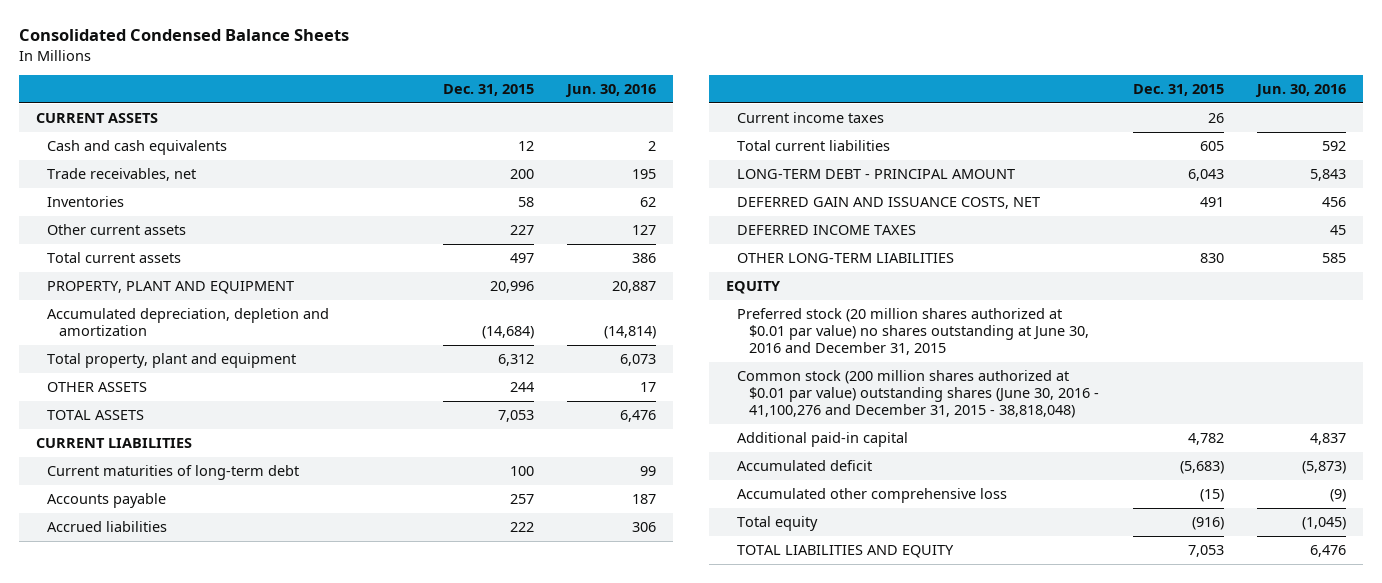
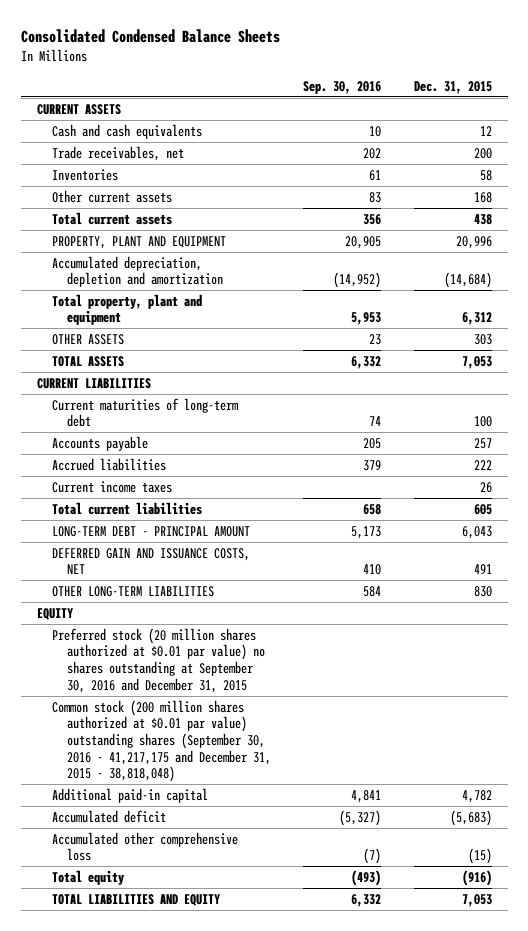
- | Dec. 31, 2015 | Jun. 30, 2016
+ | Sep. 30, 2016 | Dec. 31, 2015
- Other current assets | 227 | 127
- Total current assets | 497 | 386
+ Other current assets | 83 | 168
+ Total current assets | 356 | 438
- OTHER ASSETS | 244 | 17
+ OTHER ASSETS | 23 | 303
- DEFERRED INCOME TAXES | | 45
- Preferred stock (20 million shares authorized at $0.01 par value) no shares outstanding at June 30, 2016 and December 31, 2015
- Common stock (200 million shares authorized at $0.01 par value) outstanding shares (June 30, 2016 - 41,100,276 and December 31, 2015 - 38,818,048)
+ Preferred stock (20 million shares authorized at $0.01 par value) no shares outstanding at September 30, 2016 and December 31, 2015
+ Common stock (200 million shares authorized at $0.01 par value) outstanding shares (September 30, 2016 - 41,217,175 and December 31, 2015 - 38,818,048)

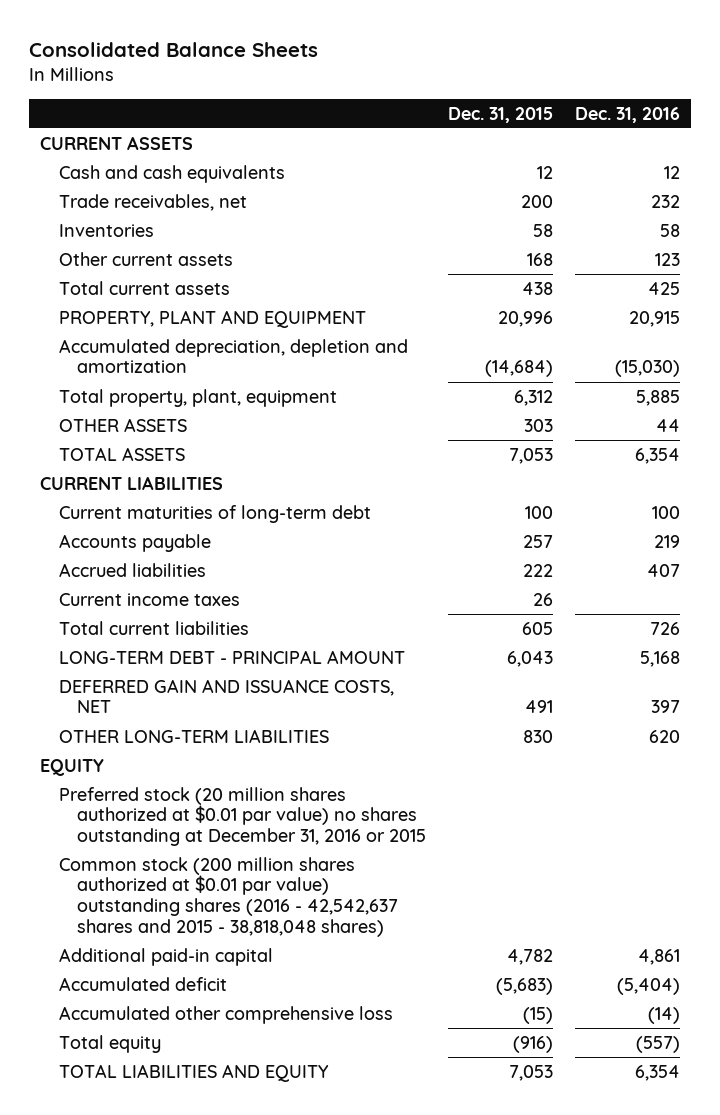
- Consolidated Condensed Balance Sheets
+ Consolidated Balance Sheets
- | Sep. 30, 2016 | Dec. 31, 2015
+ | Dec. 31, 2015 | Dec. 31, 2016
- Total property, plant and equipment | 5,953 | 6,312
+ Total property, plant, equipment | 6,312 | 5,885
- Preferred stock (20 million shares authorized at $0.01 par value) no shares outstanding at September 30, 2016 and December 31, 2015
- Common stock (200 million shares authorized at $0.01 par value) outstanding shares (September 30, 2016 - 41,217,175 and December 31, 2015 - 38,818,048)
+ Preferred stock (20 million shares authorized at $0.01 par value) no shares outstanding at December 31, 2016 or 2015
+ Common stock (200 million shares authorized at $0.01 par value) outstanding shares (2016 - 42,542,637 shares and 2015 - 38,818,048 shares)

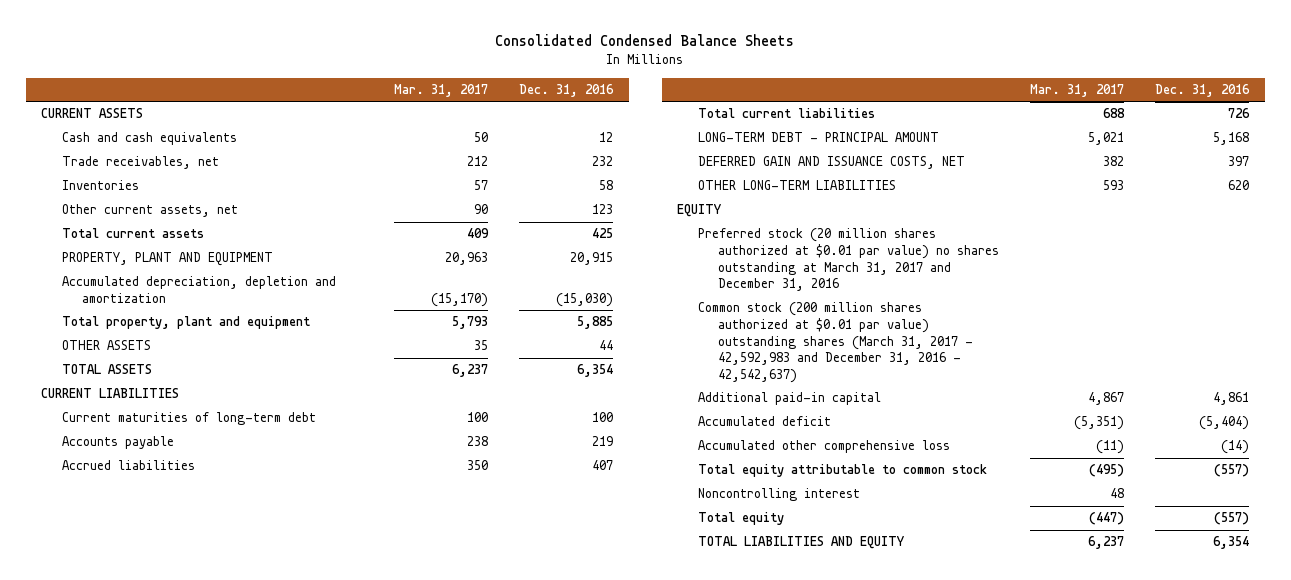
- Consolidated Balance Sheets
+ Consolidated Condensed Balance Sheets
- | Dec. 31, 2015 | Dec. 31, 2016
+ | Mar. 31, 2017 | Dec. 31, 2016
- Other current assets | 168 | 123
+ Other current assets, net | 90 | 123
- Total property, plant, equipment | 6,312 | 5,885
+ Total property, plant and equipment | 5,793 | 5,885
- Current income taxes | 26 |
- Preferred stock (20 million shares authorized at $0.01 par value) no shares outstanding at December 31, 2016 or 2015
- Common stock (200 million shares authorized at $0.01 par value) outstanding shares (2016 - 42,542,637 shares and 2015 - 38,818,048 shares)
+ Preferred stock (20 million shares authorized at $0.01 par value) no shares outstanding at March 31, 2017 and December 31, 2016
+ Common stock (200 million shares authorized at $0.01 par value) outstanding shares (March 31, 2017 - 42,592,983 and December 31, 2016 - 42,542,637)
+ Total equity attributable to common stock | (495) | (557)
+ Noncontrolling interest | 48 |

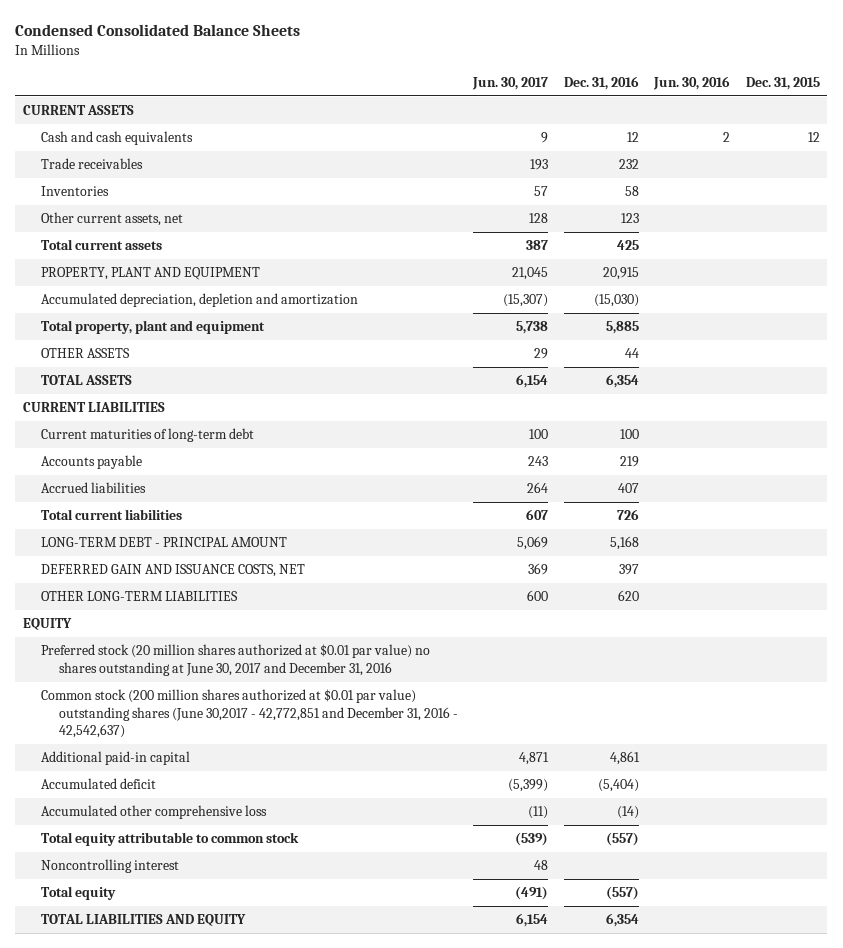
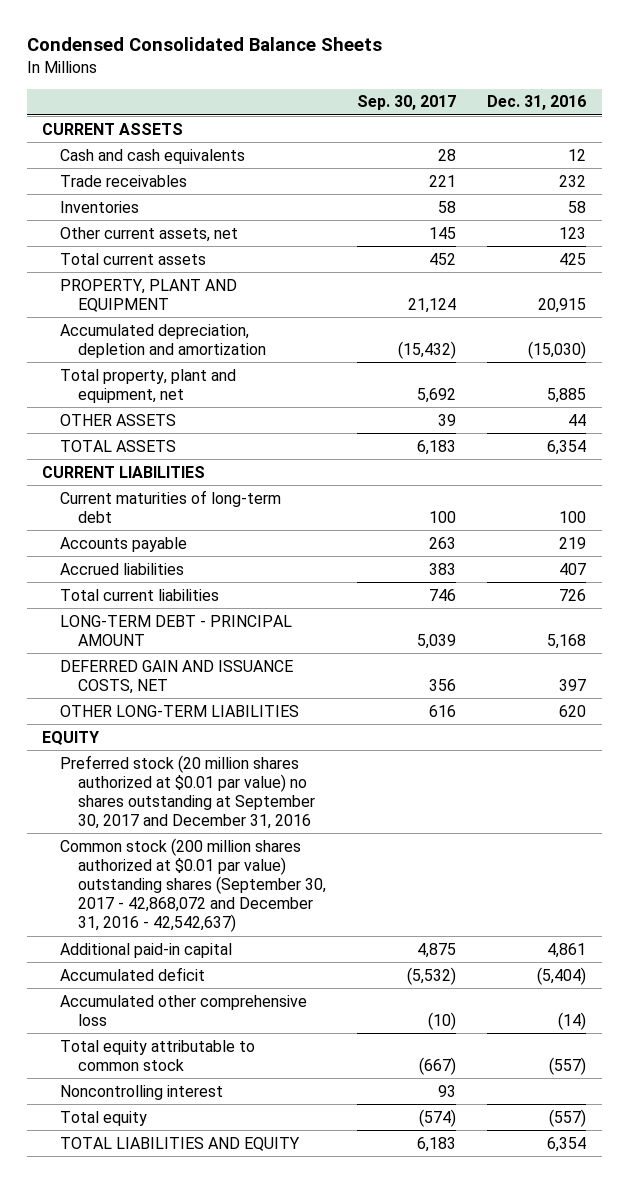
- | Jun. 30, 2017 | Dec. 31, 2016 | Jun. 30, 2016 | Dec. 31, 2015
+ | Sep. 30, 2017 | Dec. 31, 2016
- Total property, plant and equipment | 5,738 | 5,885 | |
+ Total property, plant and equipment, net | 5,692 | 5,885
- Preferred stock (20 million shares authorized at $0.01 par value) no shares outstanding at June 30, 2017 and December 31, 2016
- Common stock (200 million shares authorized at $0.01 par value) outstanding shares (June 30,2017 - 42,772,851 and December 31, 2016 - 42,542,637)
+ Preferred stock (20 million shares authorized at $0.01 par value) no shares outstanding at September 30, 2017 and December 31, 2016
+ Common stock (200 million shares authorized at $0.01 par value) outstanding shares (September 30, 2017 - 42,868,072 and December 31, 2016 - 42,542,637)

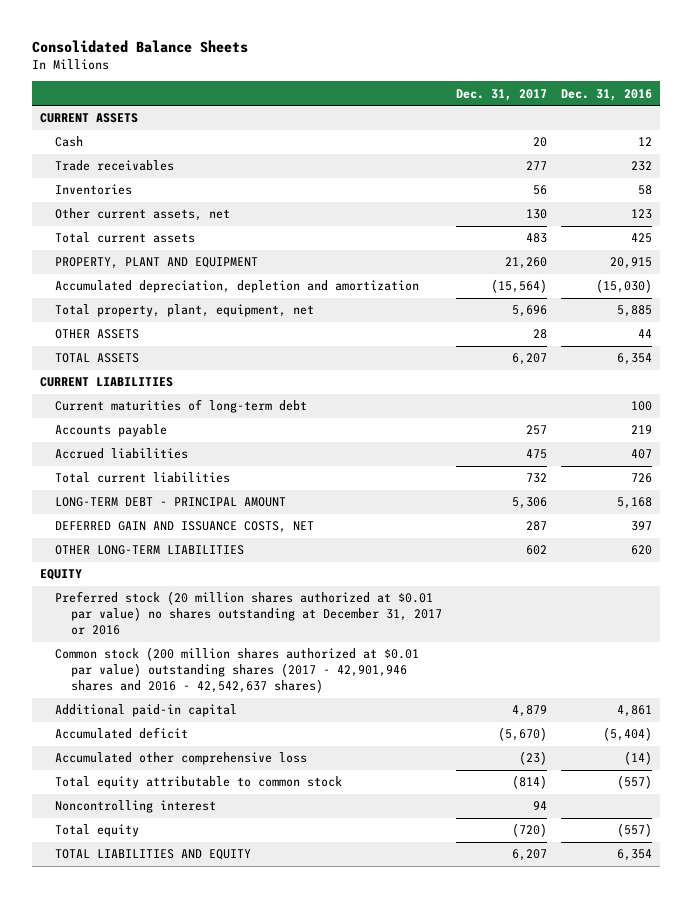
- Condensed Consolidated Balance Sheets
+ Consolidated Balance Sheets
- | Sep. 30, 2017 | Dec. 31, 2016
+ | Dec. 31, 2017 | Dec. 31, 2016
- Cash and cash equivalents | 28 | 12
+ Cash | 20 | 12
- Total property, plant and equipment, net | 5,692 | 5,885
+ Total property, plant, equipment, net | 5,696 | 5,885
- Preferred stock (20 million shares authorized at $0.01 par value) no shares outstanding at September 30, 2017 and December 31, 2016
- Common stock (200 million shares authorized at $0.01 par value) outstanding shares (September 30, 2017 - 42,868,072 and December 31, 2016 - 42,542,637)
+ Preferred stock (20 million shares authorized at $0.01 par value) no shares outstanding at December 31, 2017 or 2016
+ Common stock (200 million shares authorized at $0.01 par value) outstanding shares (2017 - 42,901,946 shares and 2016 - 42,542,637 shares)

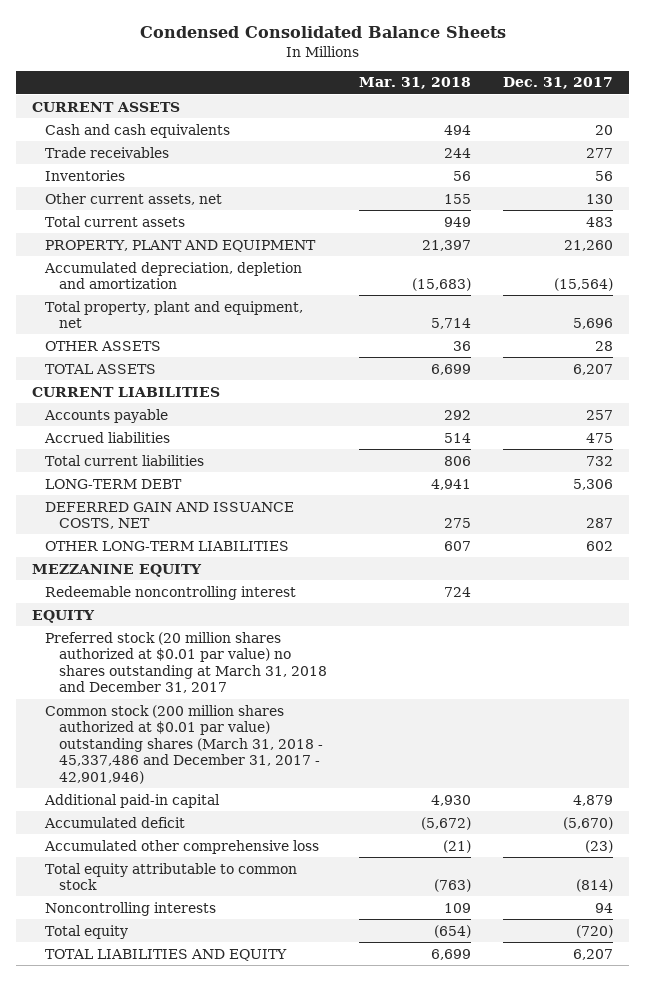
- Consolidated Balance Sheets
+ Condensed Consolidated Balance Sheets
- | Dec. 31, 2017 | Dec. 31, 2016
+ | Mar. 31, 2018 | Dec. 31, 2017
- Cash | 20 | 12
+ Cash and cash equivalents | 494 | 20
- Total property, plant, equipment, net | 5,696 | 5,885
+ Total property, plant and equipment, net | 5,714 | 5,696
- Current maturities of long-term debt | | 100
- LONG-TERM DEBT - PRINCIPAL AMOUNT | 5,306 | 5,168
+ LONG-TERM DEBT | 4,941 | 5,306
+ MEZZANINE EQUITY
+ Redeemable noncontrolling interest | 724 |
- Preferred stock (20 million shares authorized at $0.01 par value) no shares outstanding at December 31, 2017 or 2016
- Common stock (200 million shares authorized at $0.01 par value) outstanding shares (2017 - 42,901,946 shares and 2016 - 42,542,637 shares)
+ Preferred stock (20 million shares authorized at $0.01 par value) no shares outstanding at March 31, 2018 and December 31, 2017
+ Common stock (200 million shares authorized at $0.01 par value) outstanding shares (March 31, 2018 - 45,337,486 and December 31, 2017 - 42,901,946)
- Noncontrolling interest | 94 |
+ Noncontrolling interests | 109 | 94

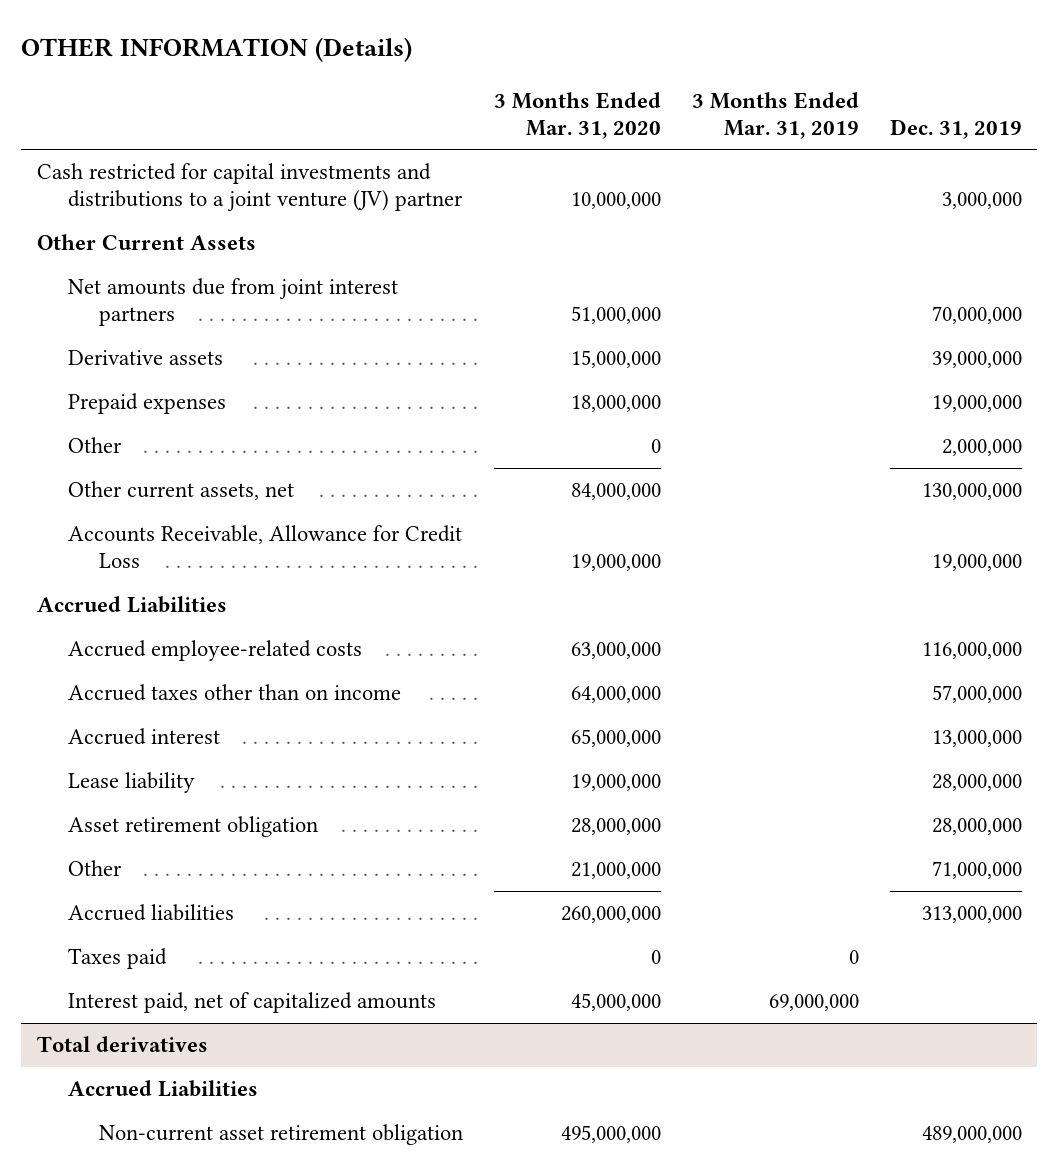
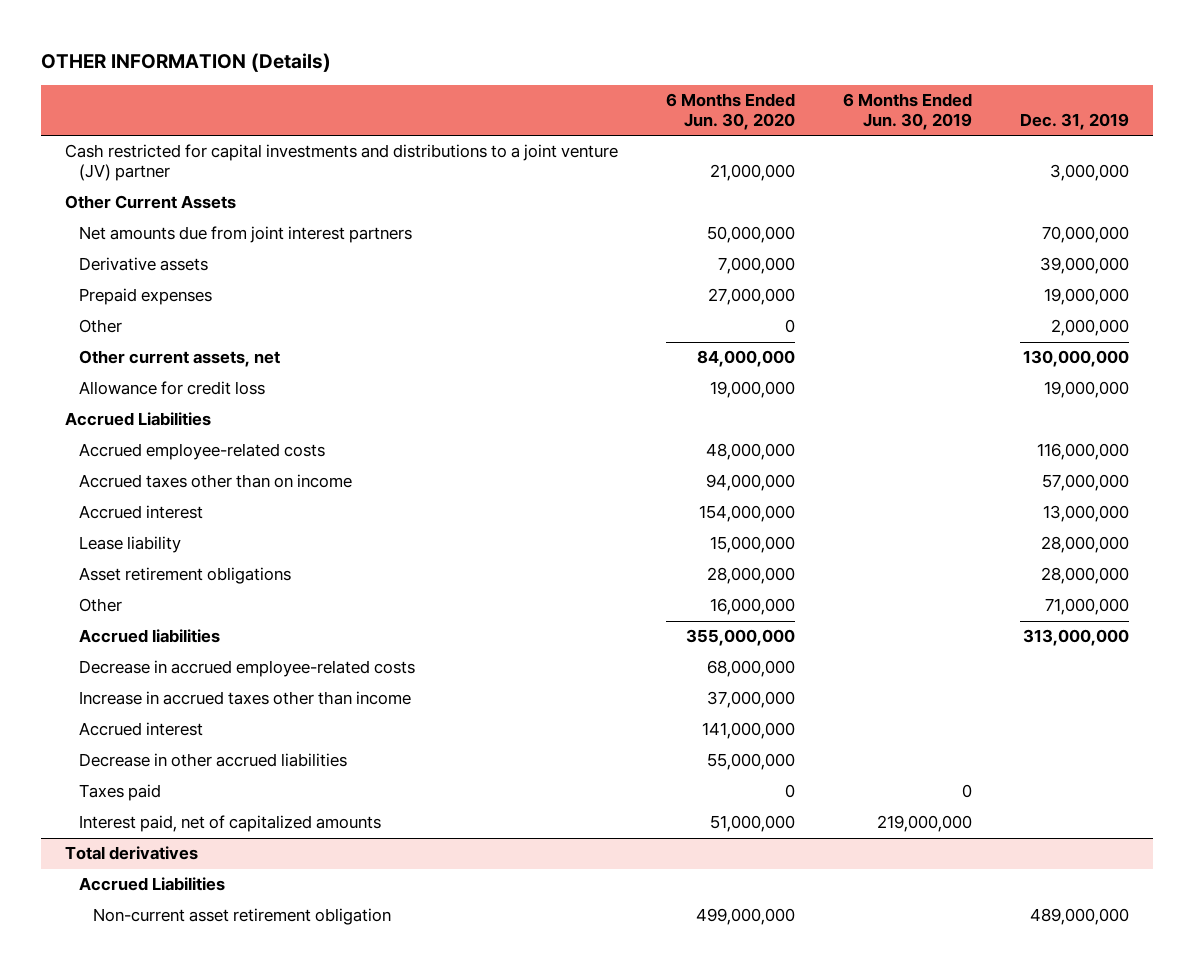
- | 3 Months Ended Mar. 31, 2020 | 3 Months Ended Mar. 31, 2019 | Dec. 31, 2019
+ | 6 Months Ended Jun. 30, 2020 | 6 Months Ended Jun. 30, 2019 | Dec. 31, 2019
- Accounts Receivable, Allowance for Credit Loss | 19,000,000 | | 19,000,000
+ Allowance for credit loss | 19,000,000 | | 19,000,000
- Asset retirement obligation | 28,000,000 | | 28,000,000
+ Asset retirement obligations | 28,000,000 | | 28,000,000
+ Decrease in accrued employee-related costs | 68,000,000 | |
+ Increase in accrued taxes other than income | 37,000,000 | |
+ Accrued interest | 141,000,000 | |
+ Decrease in other accrued liabilities | 55,000,000 | |

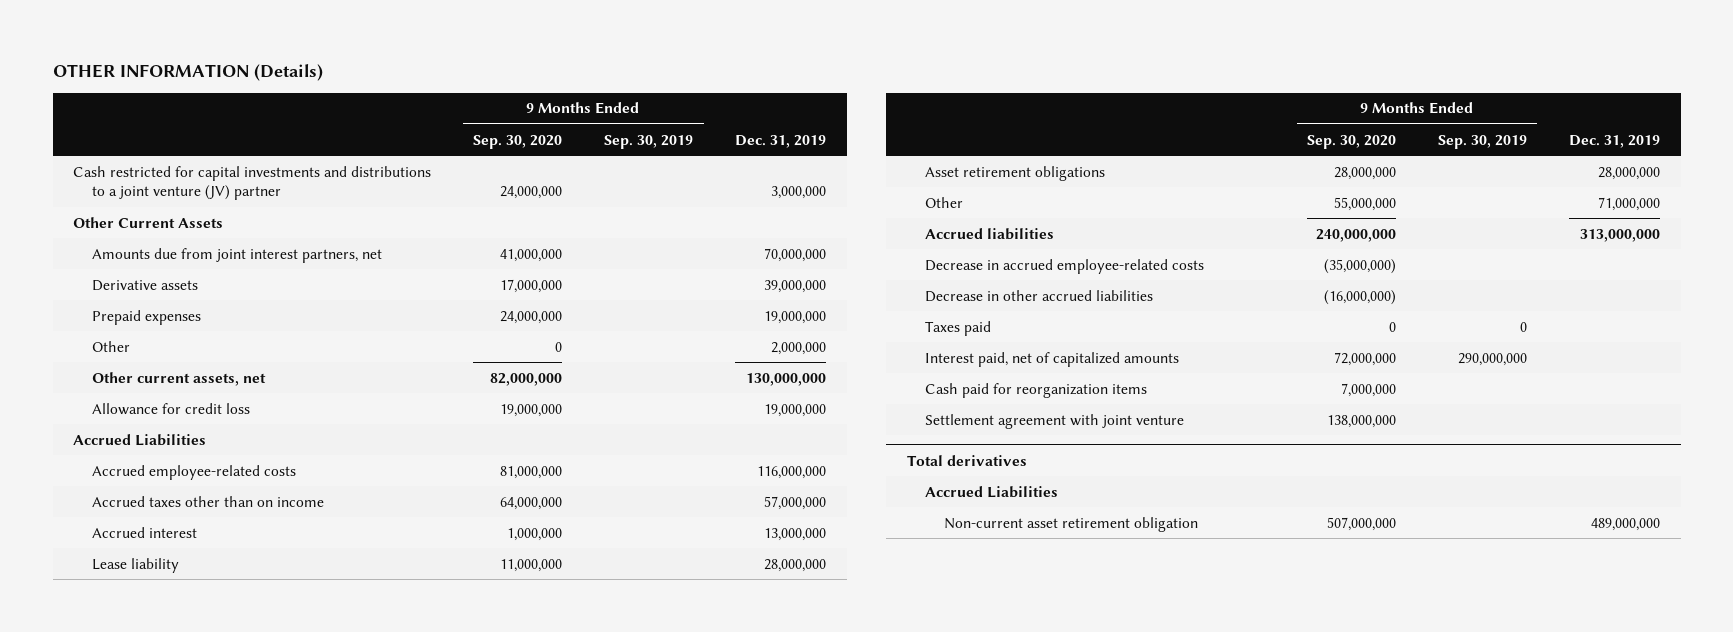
- | 6 Months Ended Jun. 30, 2020 | 6 Months Ended Jun. 30, 2019 | Dec. 31, 2019
+ | 9 Months Ended Sep. 30, 2020 | 9 Months Ended Sep. 30, 2019 | Dec. 31, 2019
- Net amounts due from joint interest partners | 50,000,000 | | 70,000,000
+ Amounts due from joint interest partners, net | 41,000,000 | | 70,000,000
- Increase in accrued taxes other than income | 37,000,000 | |
- Accrued interest | 141,000,000 | |
+ Cash paid for reorganization items | 7,000,000 | |
+ Settlement agreement with joint venture | 138,000,000 | |

